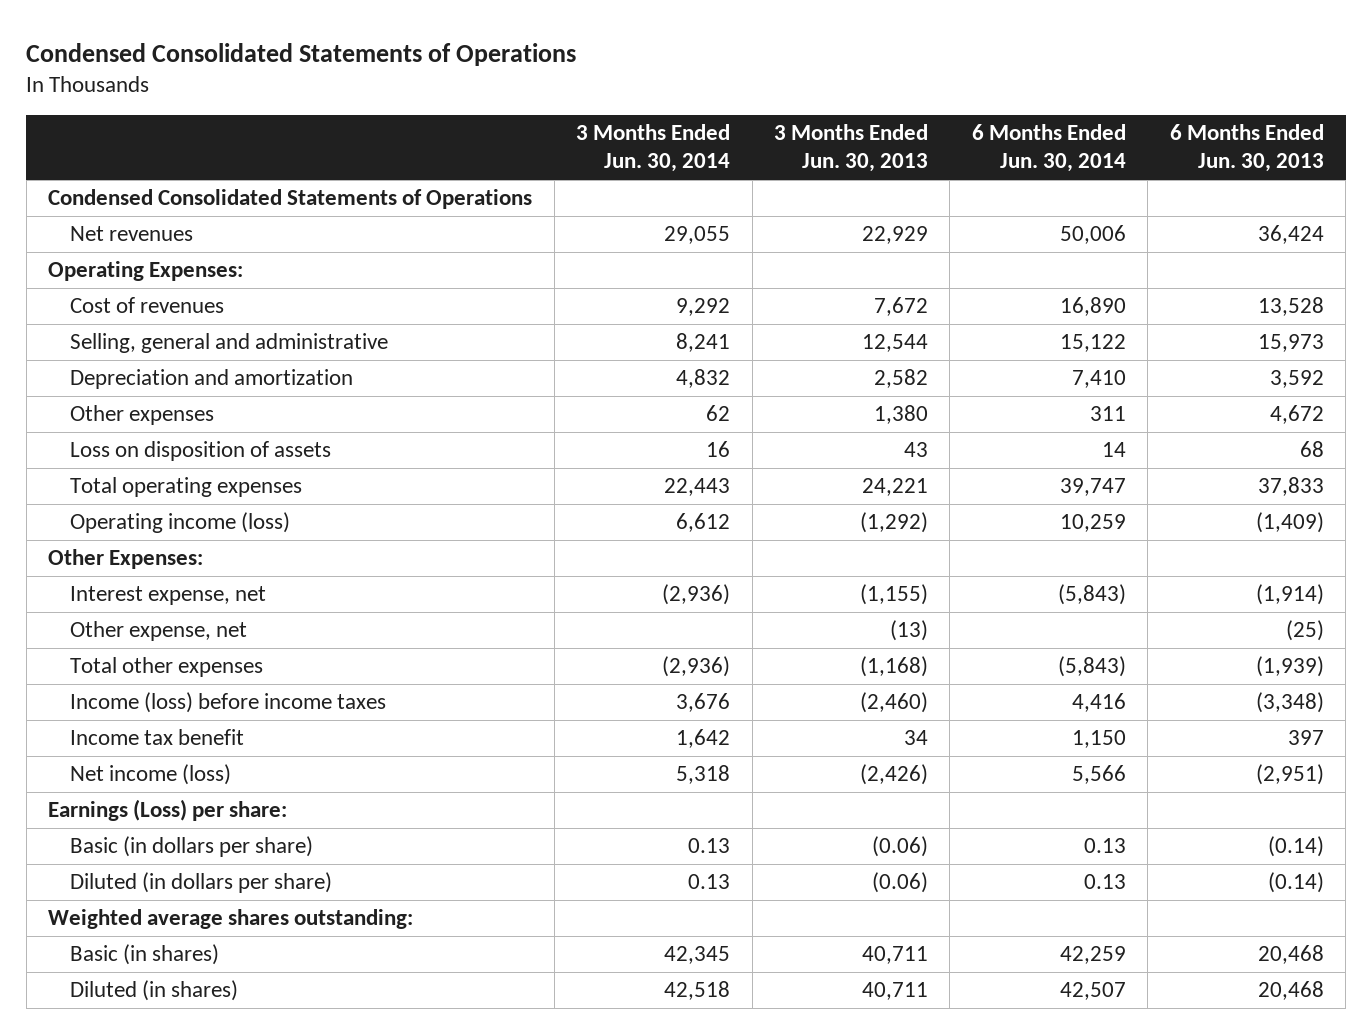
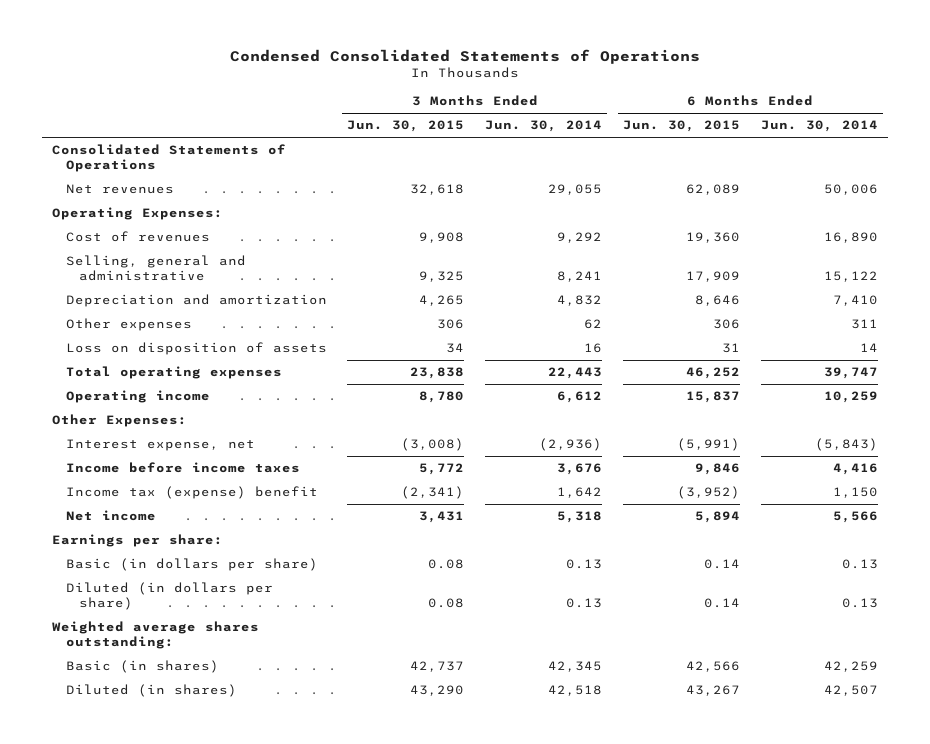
- | 3 Months Ended Jun. 30, 2014 | 3 Months Ended Jun. 30, 2013 | 6 Months Ended Jun. 30, 2014 | 6 Months Ended Jun. 30, 2013
+ | 3 Months Ended Jun. 30, 2015 | 3 Months Ended Jun. 30, 2014 | 6 Months Ended Jun. 30, 2015 | 6 Months Ended Jun. 30, 2014
- Condensed Consolidated Statements of Operations
+ Consolidated Statements of Operations
- Operating income (loss) | 6,612 | (1,292) | 10,259 | (1,409)
+ Operating income | 8,780 | 6,612 | 15,837 | 10,259
- Other expense, net | | (13) | | (25)
- Total other expenses | (2,936) | (1,168) | (5,843) | (1,939)
- Income (loss) before income taxes | 3,676 | (2,460) | 4,416 | (3,348)
- Income tax benefit | 1,642 | 34 | 1,150 | 397
- Net income (loss) | 5,318 | (2,426) | 5,566 | (2,951)
- Earnings (Loss) per share:
+ Income before income taxes | 5,772 | 3,676 | 9,846 | 4,416
+ Income tax (expense) benefit | (2,341) | 1,642 | (3,952) | 1,150
+ Net income | 3,431 | 5,318 | 5,894 | 5,566
+ Earnings per share:

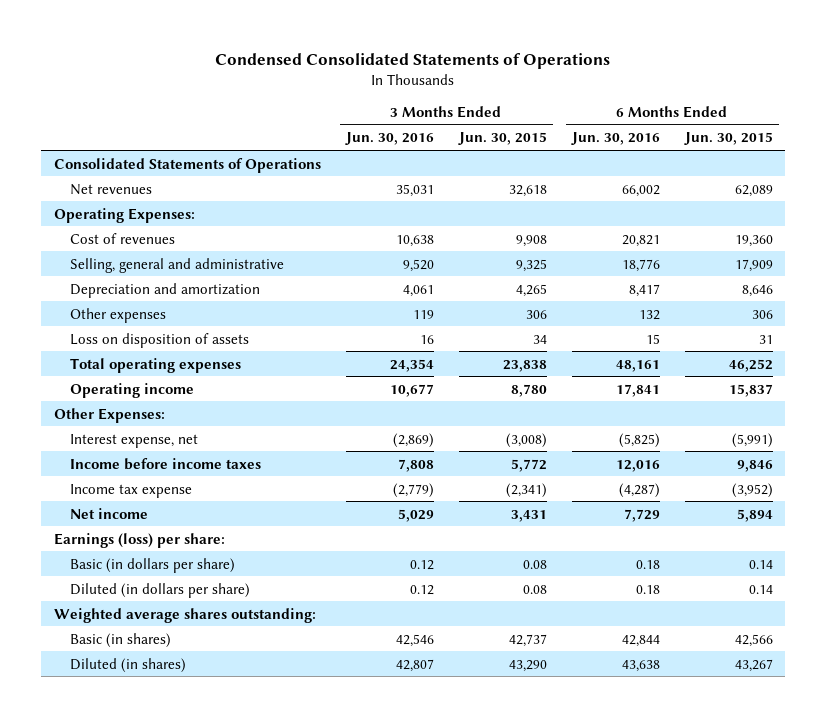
- | 3 Months Ended Jun. 30, 2015 | 3 Months Ended Jun. 30, 2014 | 6 Months Ended Jun. 30, 2015 | 6 Months Ended Jun. 30, 2014
+ | 3 Months Ended Jun. 30, 2016 | 3 Months Ended Jun. 30, 2015 | 6 Months Ended Jun. 30, 2016 | 6 Months Ended Jun. 30, 2015
- Income tax (expense) benefit | (2,341) | 1,642 | (3,952) | 1,150
+ Income tax expense | (2,779) | (2,341) | (4,287) | (3,952)
- Earnings per share:
+ Earnings (loss) per share:

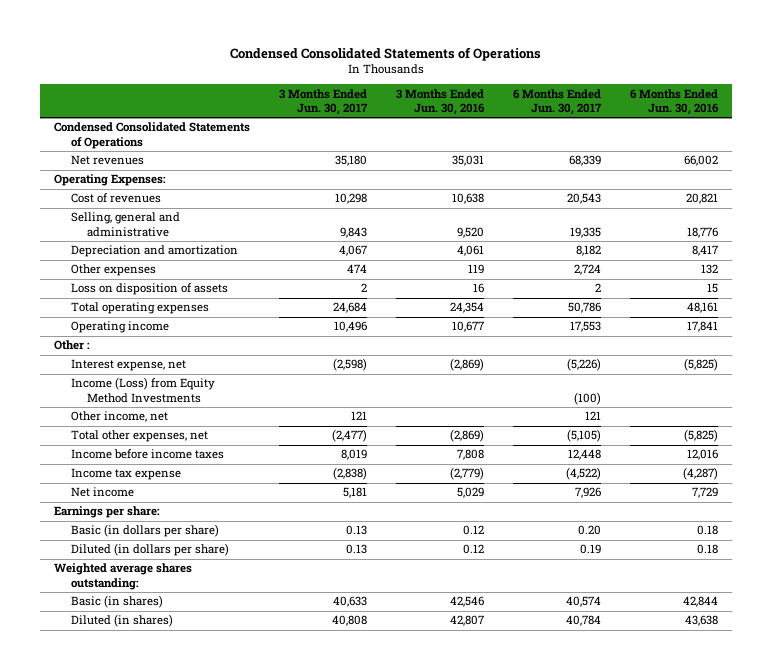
- | 3 Months Ended Jun. 30, 2016 | 3 Months Ended Jun. 30, 2015 | 6 Months Ended Jun. 30, 2016 | 6 Months Ended Jun. 30, 2015
+ | 3 Months Ended Jun. 30, 2017 | 3 Months Ended Jun. 30, 2016 | 6 Months Ended Jun. 30, 2017 | 6 Months Ended Jun. 30, 2016
- Consolidated Statements of Operations
+ Condensed Consolidated Statements of Operations
- Other Expenses:
+ Other :
+ Income (Loss) from Equity Method Investments | | | (100) |
+ Other income, net | 121 | | 121 |
+ Total other expenses, net | (2,477) | (2,869) | (5,105) | (5,825)
- Earnings (loss) per share:
+ Earnings per share:

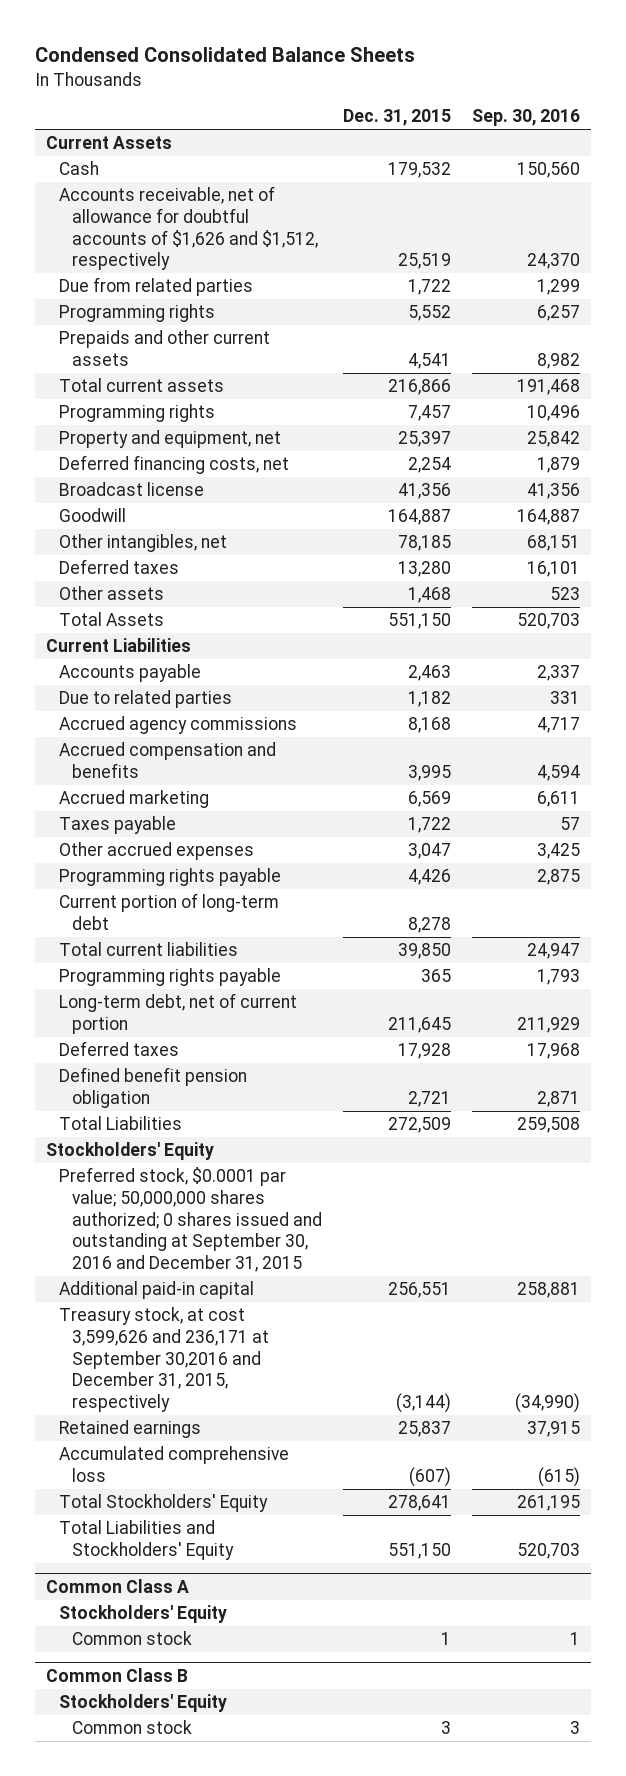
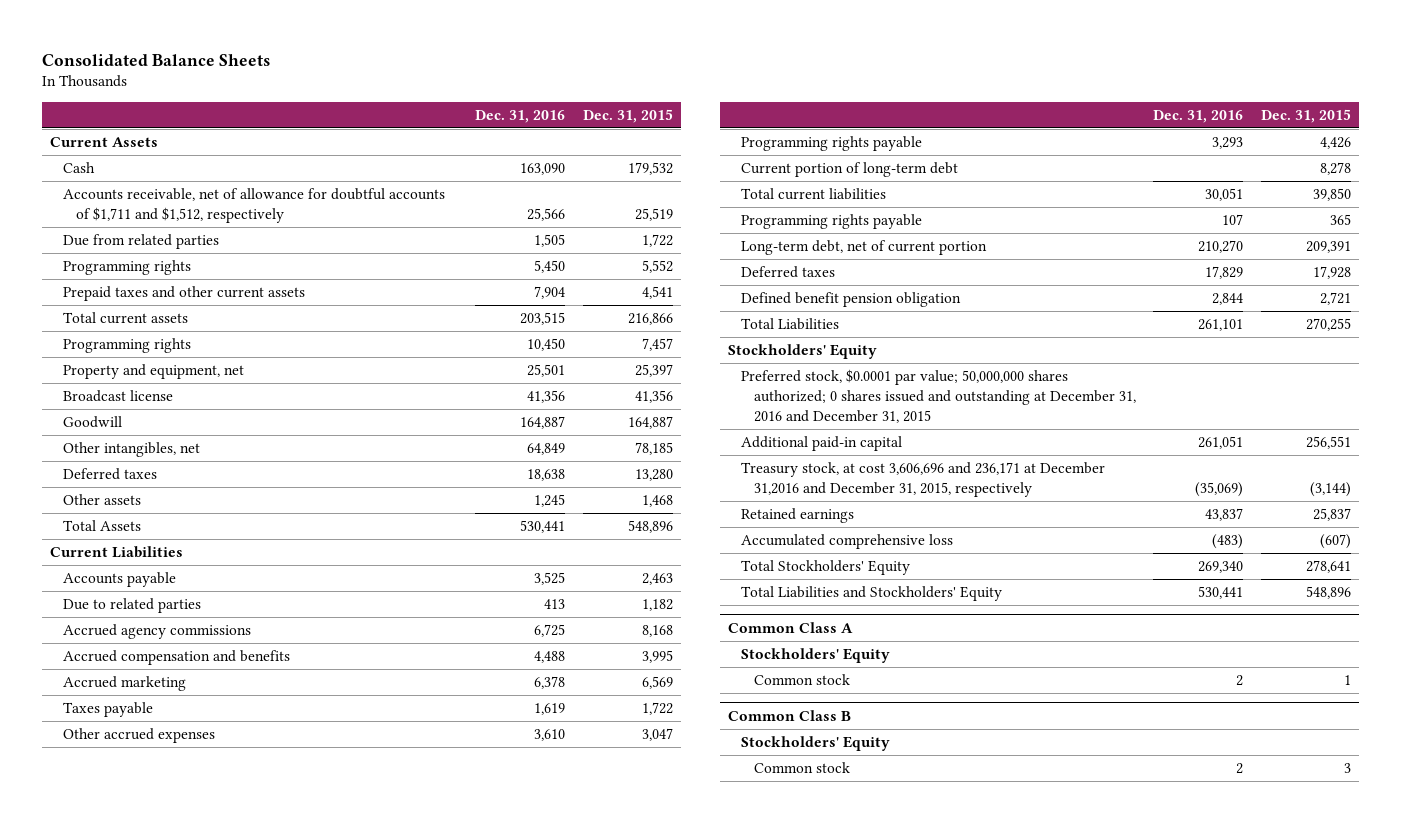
- Condensed Consolidated Balance Sheets
+ Consolidated Balance Sheets
- | Dec. 31, 2015 | Sep. 30, 2016
+ | Dec. 31, 2016 | Dec. 31, 2015
- Accounts receivable, net of allowance for doubtful accounts of $1,626 and $1,512, respectively | 25,519 | 24,370
+ Accounts receivable, net of allowance for doubtful accounts of $1,711 and $1,512, respectively | 25,566 | 25,519
- Prepaids and other current assets | 4,541 | 8,982
+ Prepaid taxes and other current assets | 7,904 | 4,541
- Deferred financing costs, net | 2,254 | 1,879
- Total Assets | 551,150 | 520,703
+ Total Assets | 530,441 | 548,896
- Long-term debt, net of current portion | 211,645 | 211,929
+ Long-term debt, net of current portion | 210,270 | 209,391
- Total Liabilities | 272,509 | 259,508
+ Total Liabilities | 261,101 | 270,255
- Preferred stock, $0.0001 par value; 50,000,000 shares authorized; 0 shares issued and outstanding at September 30, 2016 and December 31, 2015
+ Preferred stock, $0.0001 par value; 50,000,000 shares authorized; 0 shares issued and outstanding at December 31, 2016 and December 31, 2015
- Treasury stock, at cost 3,599,626 and 236,171 at September 30,2016 and December 31, 2015, respectively | (3,144) | (34,990)
+ Treasury stock, at cost 3,606,696 and 236,171 at December 31,2016 and December 31, 2015, respectively | (35,069) | (3,144)
- Total Liabilities and Stockholders' Equity | 551,150 | 520,703
+ Total Liabilities and Stockholders' Equity | 530,441 | 548,896

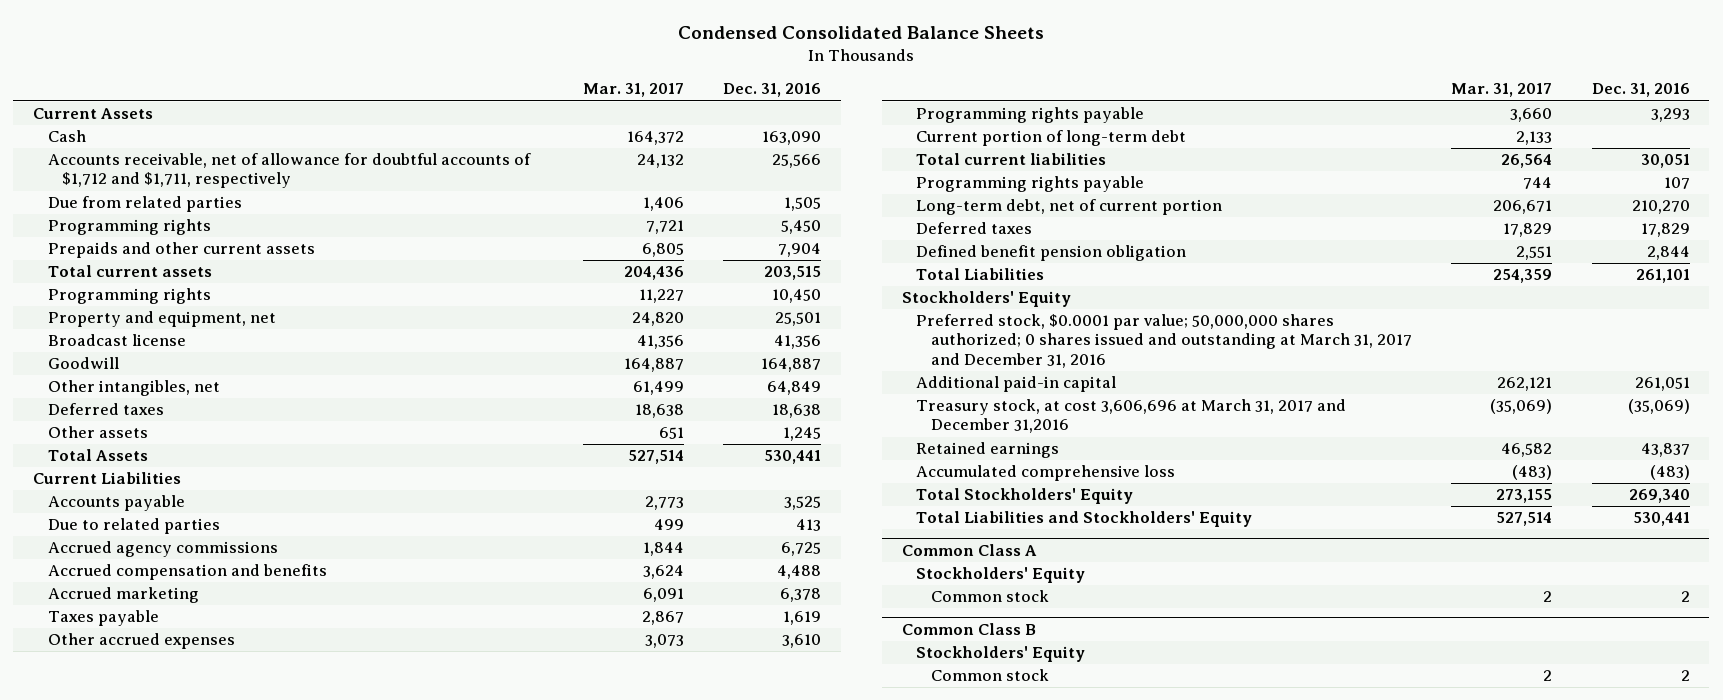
- Consolidated Balance Sheets
+ Condensed Consolidated Balance Sheets
- | Dec. 31, 2016 | Dec. 31, 2015
+ | Mar. 31, 2017 | Dec. 31, 2016
- Accounts receivable, net of allowance for doubtful accounts of $1,711 and $1,512, respectively | 25,566 | 25,519
+ Accounts receivable, net of allowance for doubtful accounts of $1,712 and $1,711, respectively | 24,132 | 25,566
- Prepaid taxes and other current assets | 7,904 | 4,541
+ Prepaids and other current assets | 6,805 | 7,904
- Preferred stock, $0.0001 par value; 50,000,000 shares authorized; 0 shares issued and outstanding at December 31, 2016 and December 31, 2015
+ Preferred stock, $0.0001 par value; 50,000,000 shares authorized; 0 shares issued and outstanding at March 31, 2017 and December 31, 2016
- Treasury stock, at cost 3,606,696 and 236,171 at December 31,2016 and December 31, 2015, respectively | (35,069) | (3,144)
+ Treasury stock, at cost 3,606,696 at March 31, 2017 and December 31,2016 | (35,069) | (35,069)

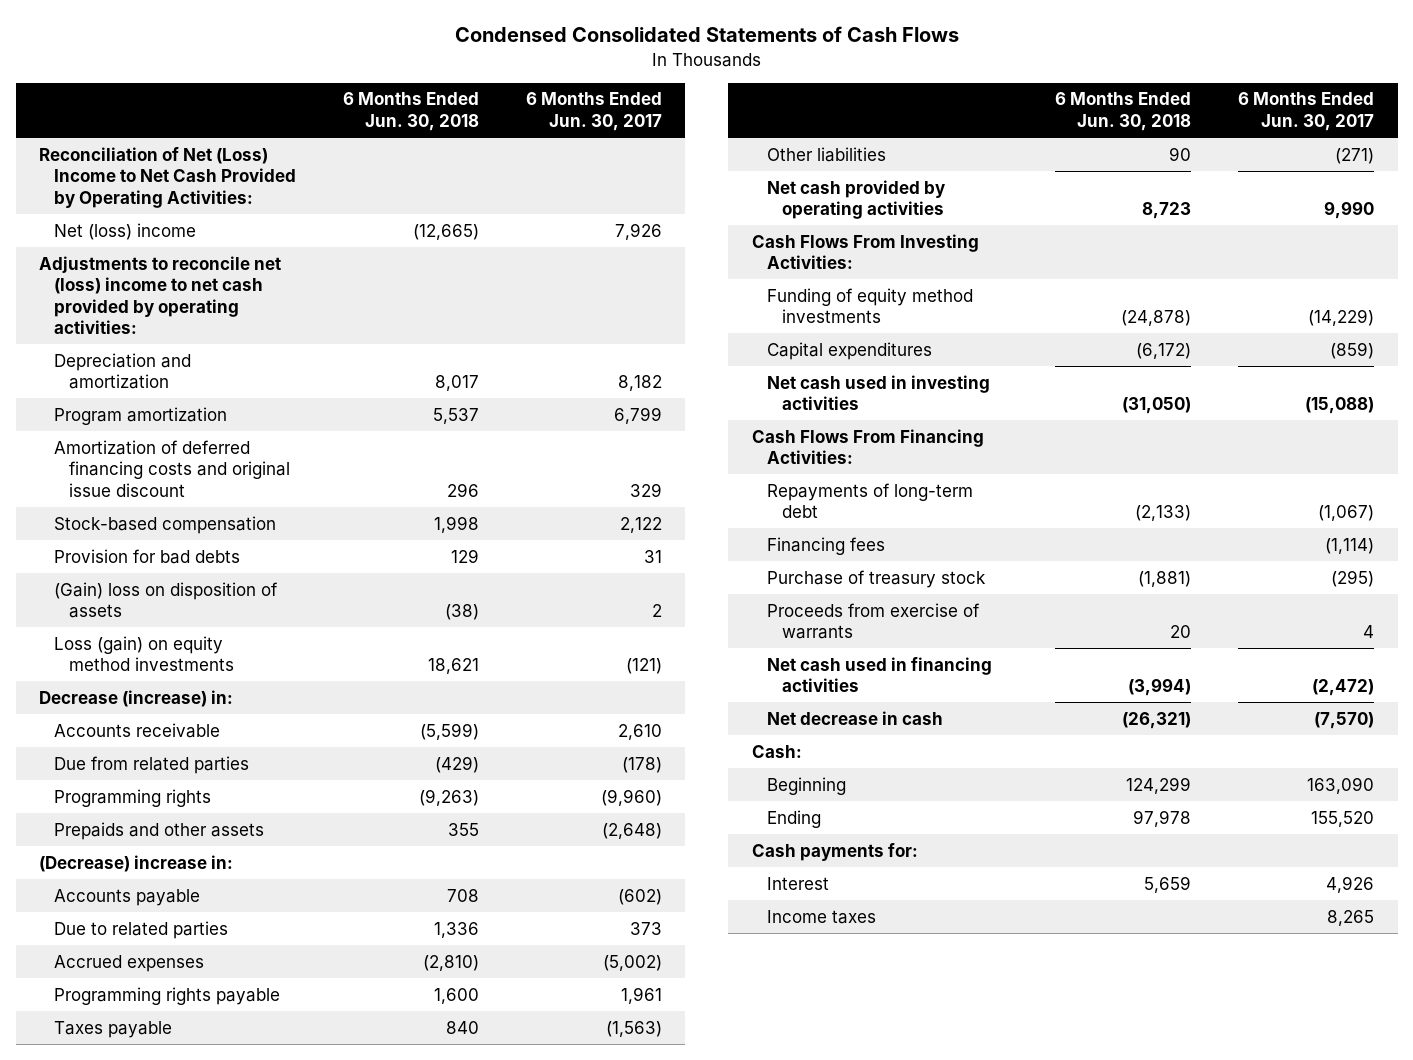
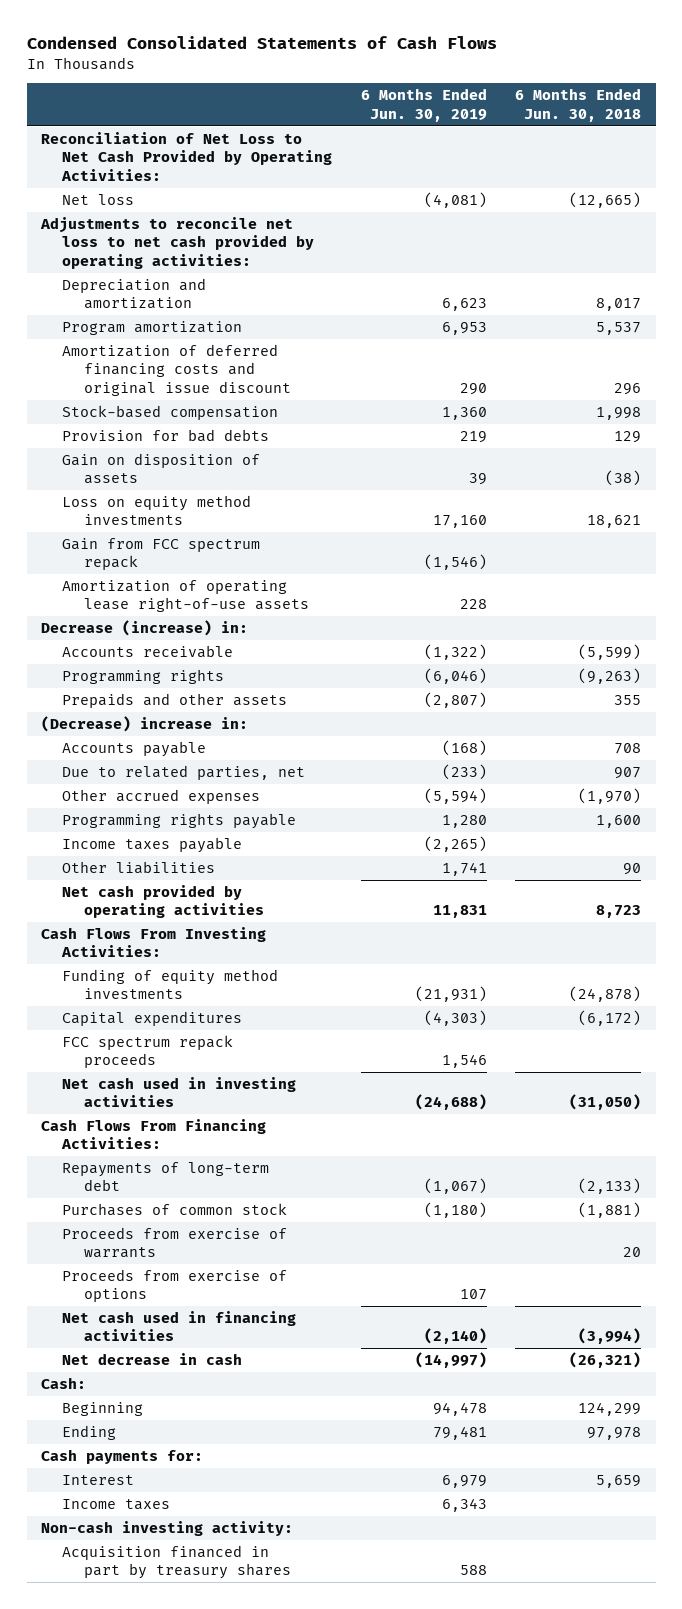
- | 6 Months Ended Jun. 30, 2018 | 6 Months Ended Jun. 30, 2017
+ | 6 Months Ended Jun. 30, 2019 | 6 Months Ended Jun. 30, 2018
- Reconciliation of Net (Loss) Income to Net Cash Provided by Operating Activities:
- Net (loss) income | (12,665) | 7,926
- Adjustments to reconcile net (loss) income to net cash provided by operating activities:
+ Reconciliation of Net Loss to Net Cash Provided by Operating Activities:
+ Net loss | (4,081) | (12,665)
+ Adjustments to reconcile net loss to net cash provided by operating activities:
- (Gain) loss on disposition of assets | (38) | 2
- Loss (gain) on equity method investments | 18,621 | (121)
+ Gain on disposition of assets | 39 | (38)
+ Loss on equity method investments | 17,160 | 18,621
+ Gain from FCC spectrum repack | (1,546) |
+ Amortization of operating lease right-of-use assets | 228 |
- Due from related parties | (429) | (178)
- Due to related parties | 1,336 | 373
- Accrued expenses | (2,810) | (5,002)
+ Due to related parties, net | (233) | 907
+ Other accrued expenses | (5,594) | (1,970)
- Taxes payable | 840 | (1,563)
+ Income taxes payable | (2,265) |
+ FCC spectrum repack proceeds | 1,546 |
- Financing fees | | (1,114)
- Purchase of treasury stock | (1,881) | (295)
+ Purchases of common stock | (1,180) | (1,881)
+ Proceeds from exercise of options | 107 |
+ Non-cash investing activity:
+ Acquisition financed in part by treasury shares | 588 |

